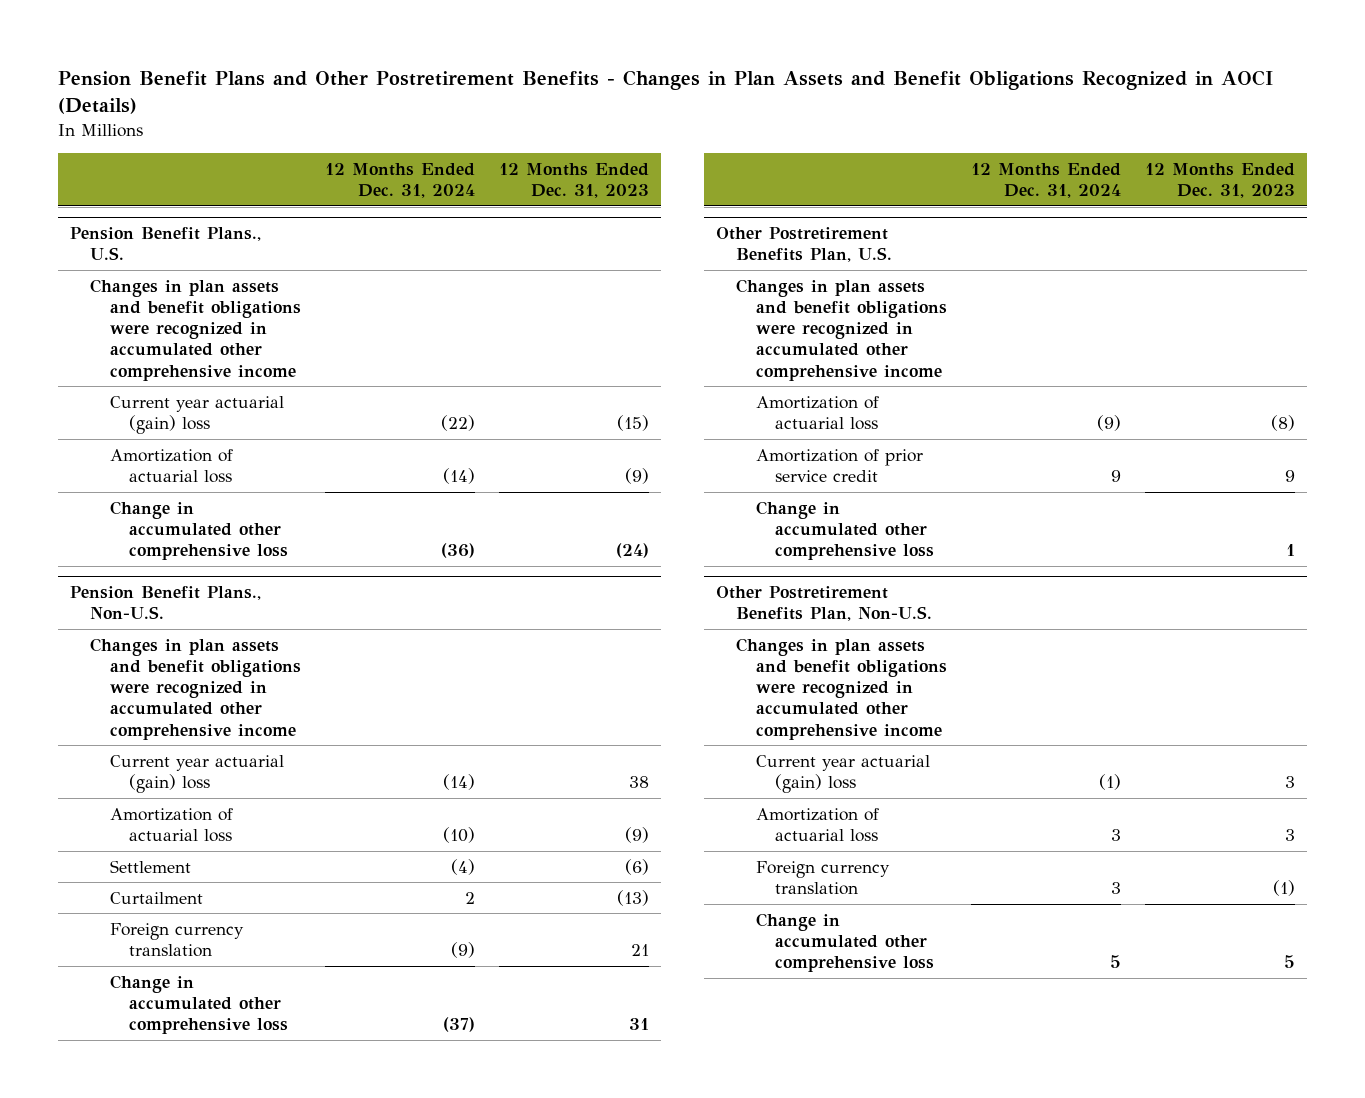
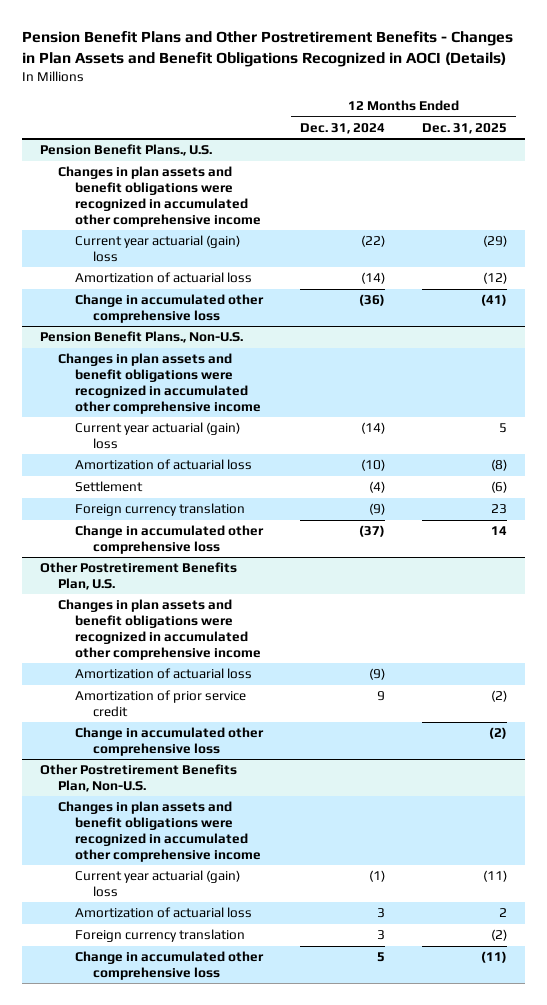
- | 12 Months Ended Dec. 31, 2024 | 12 Months Ended Dec. 31, 2023
+ | 12 Months Ended Dec. 31, 2024 | 12 Months Ended Dec. 31, 2025
@ Pension Benefit Plans., Non-U.S.
- Curtailment | 2 | (13)

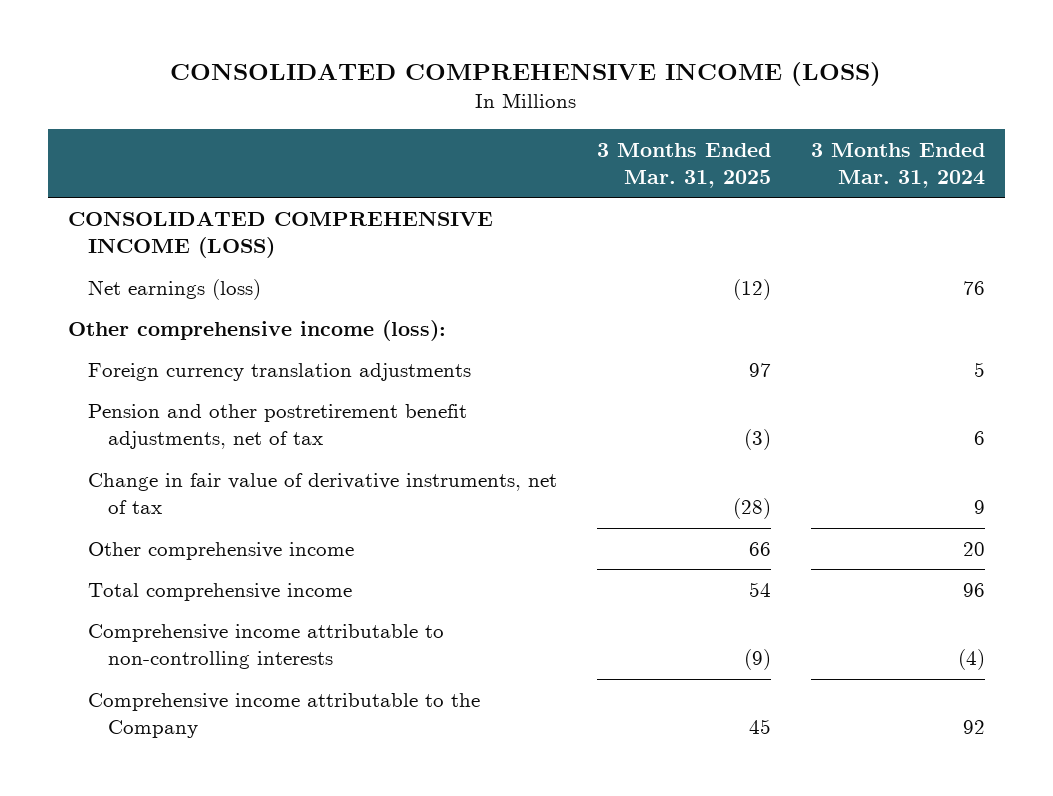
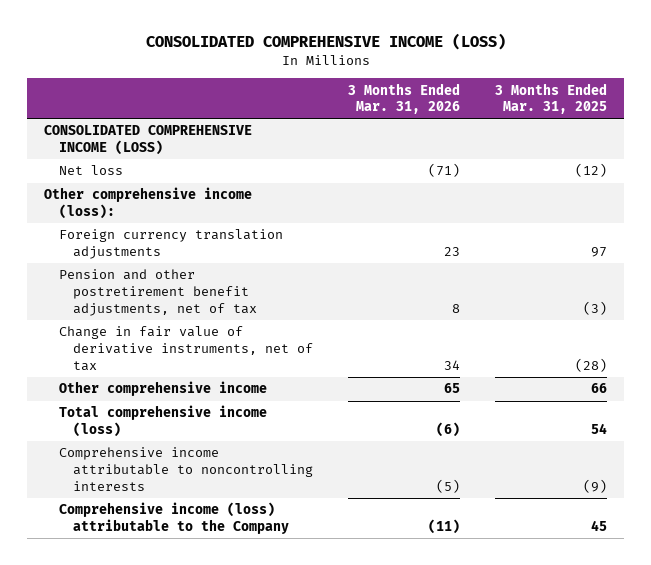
- | 3 Months Ended Mar. 31, 2025 | 3 Months Ended Mar. 31, 2024
+ | 3 Months Ended Mar. 31, 2026 | 3 Months Ended Mar. 31, 2025
- Net earnings (loss) | (12) | 76
+ Net loss | (71) | (12)
- Total comprehensive income | 54 | 96
- Comprehensive income attributable to non-controlling interests | (9) | (4)
- Comprehensive income attributable to the Company | 45 | 92
+ Total comprehensive income (loss) | (6) | 54
+ Comprehensive income attributable to noncontrolling interests | (5) | (9)
+ Comprehensive income (loss) attributable to the Company | (11) | 45

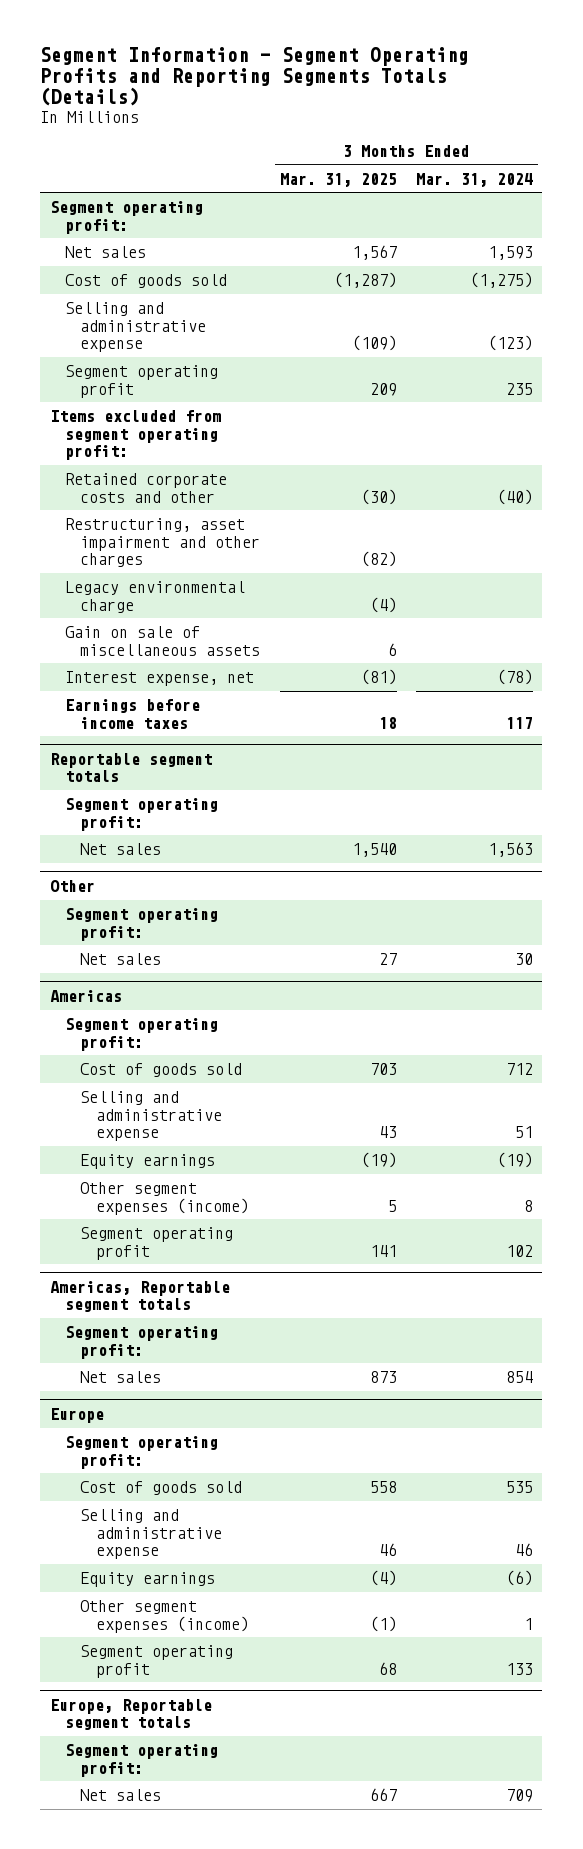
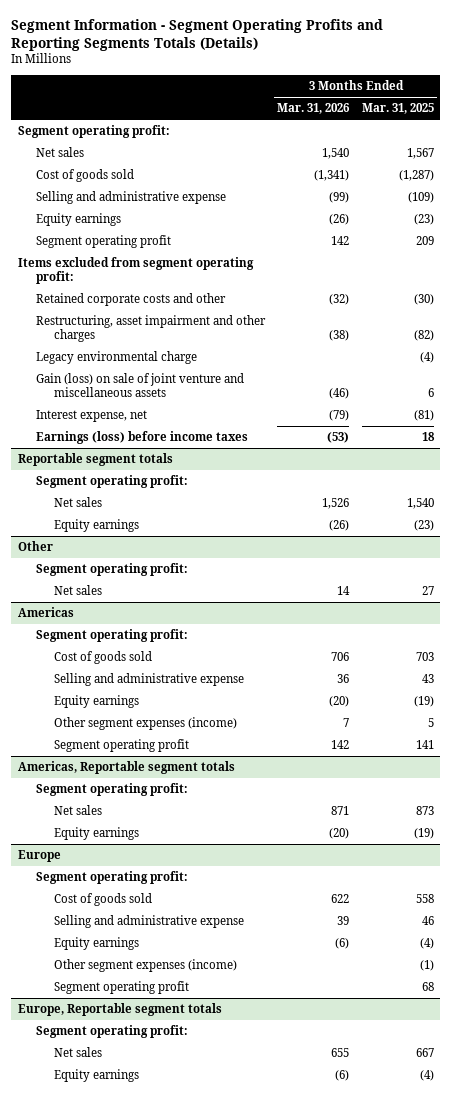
- | 3 Months Ended Mar. 31, 2025 | 3 Months Ended Mar. 31, 2024
+ | 3 Months Ended Mar. 31, 2026 | 3 Months Ended Mar. 31, 2025
+ Equity earnings | (26) | (23)
- Gain on sale of miscellaneous assets | 6 |
+ Gain (loss) on sale of joint venture and miscellaneous assets | (46) | 6
- Earnings before income taxes | 18 | 117
+ Earnings (loss) before income taxes | (53) | 18
@ Reportable segment totals
+ Equity earnings | (26) | (23)
@ Americas, Reportable segment totals
+ Equity earnings | (20) | (19)
@ Europe, Reportable segment totals
+ Equity earnings | (6) | (4)

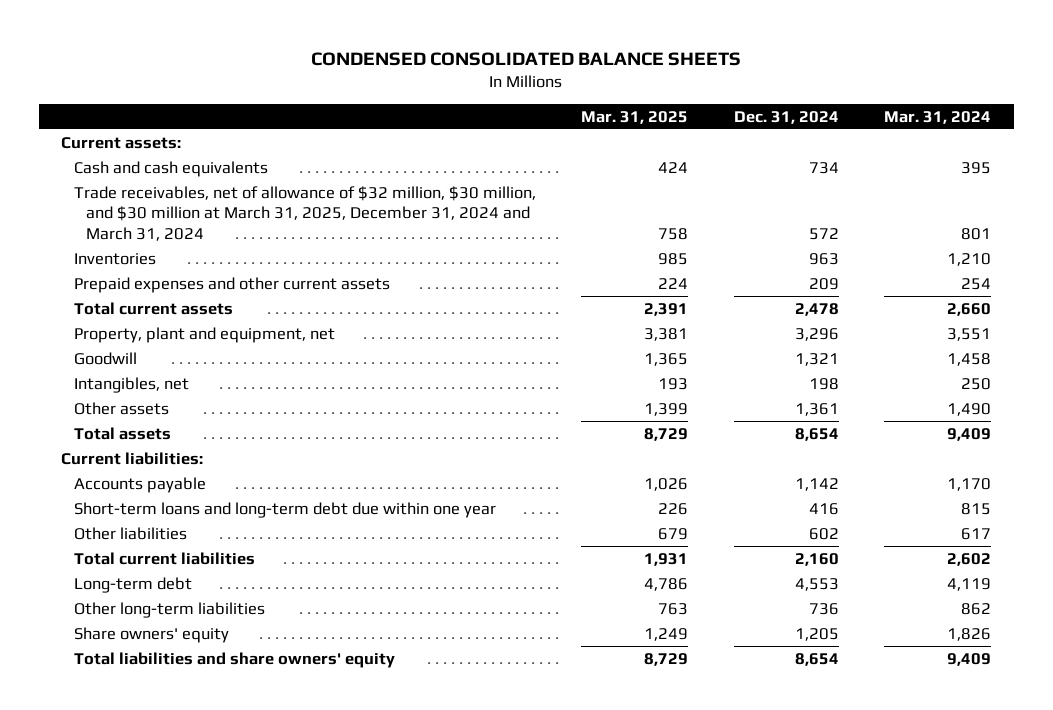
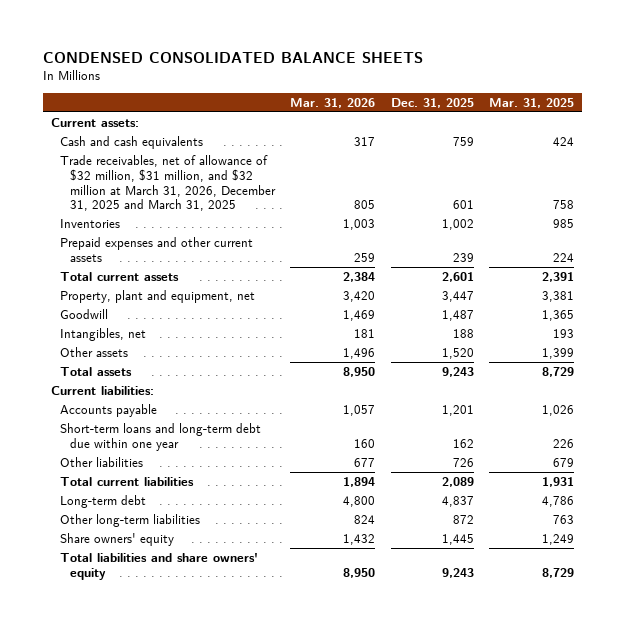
- | Mar. 31, 2025 | Dec. 31, 2024 | Mar. 31, 2024
+ | Mar. 31, 2026 | Dec. 31, 2025 | Mar. 31, 2025
- Trade receivables, net of allowance of $32 million, $30 million, and $30 million at March 31, 2025, December 31, 2024 and March 31, 2024 | 758 | 572 | 801
+ Trade receivables, net of allowance of $32 million, $31 million, and $32 million at March 31, 2026, December 31, 2025 and March 31, 2025 | 805 | 601 | 758

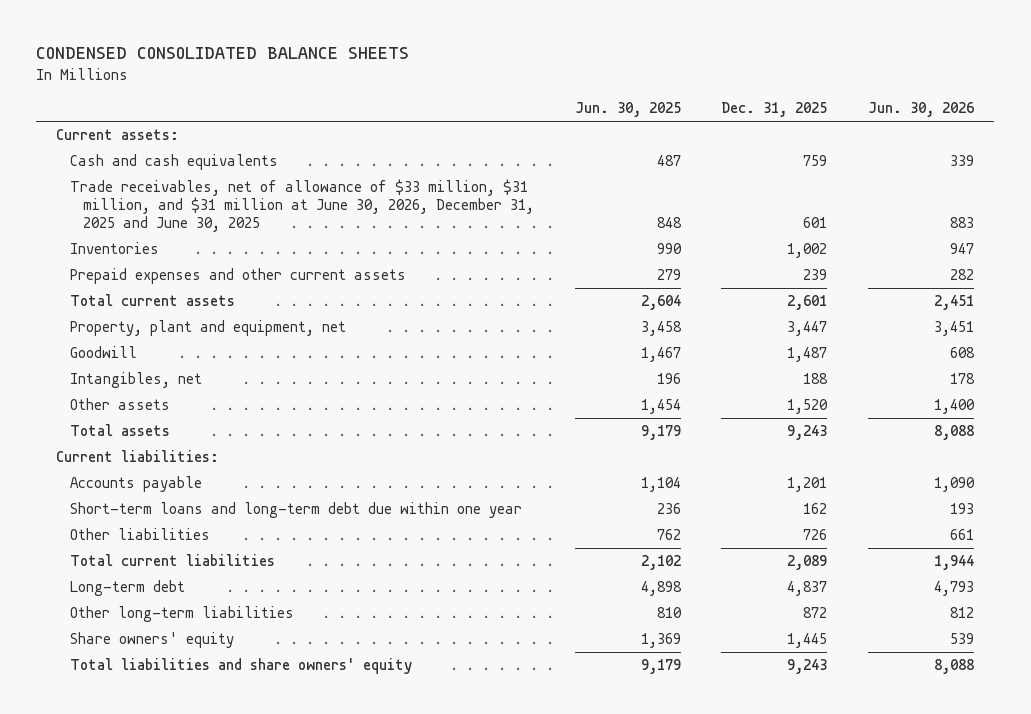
- | Mar. 31, 2026 | Dec. 31, 2025 | Mar. 31, 2025
+ | Jun. 30, 2025 | Dec. 31, 2025 | Jun. 30, 2026
- Trade receivables, net of allowance of $32 million, $31 million, and $32 million at March 31, 2026, December 31, 2025 and March 31, 2025 | 805 | 601 | 758
+ Trade receivables, net of allowance of $33 million, $31 million, and $31 million at June 30, 2026, December 31, 2025 and June 30, 2025 | 848 | 601 | 883

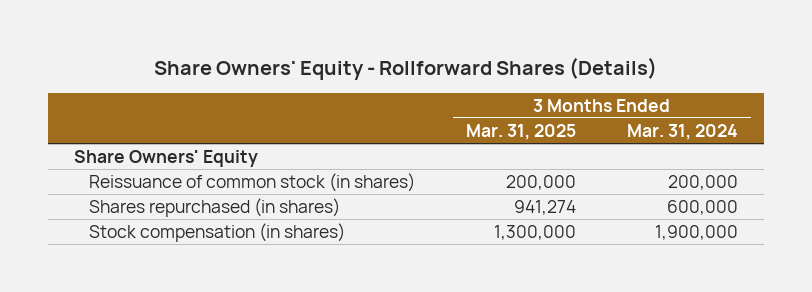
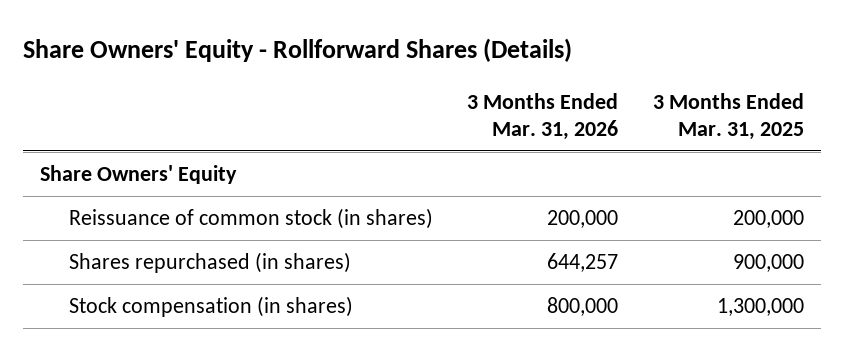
- | 3 Months Ended Mar. 31, 2025 | 3 Months Ended Mar. 31, 2024
+ | 3 Months Ended Mar. 31, 2026 | 3 Months Ended Mar. 31, 2025
- Shares repurchased (in shares) | 941,274 | 600,000
+ Shares repurchased (in shares) | 644,257 | 900,000

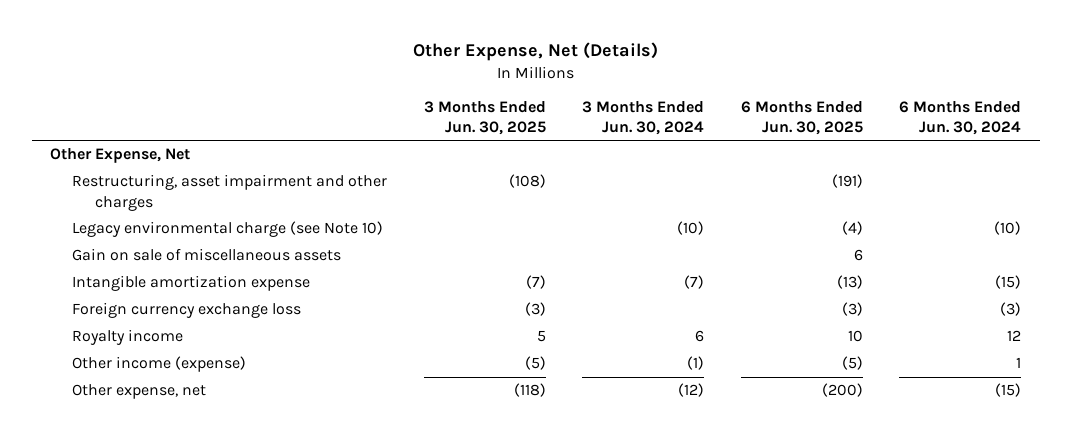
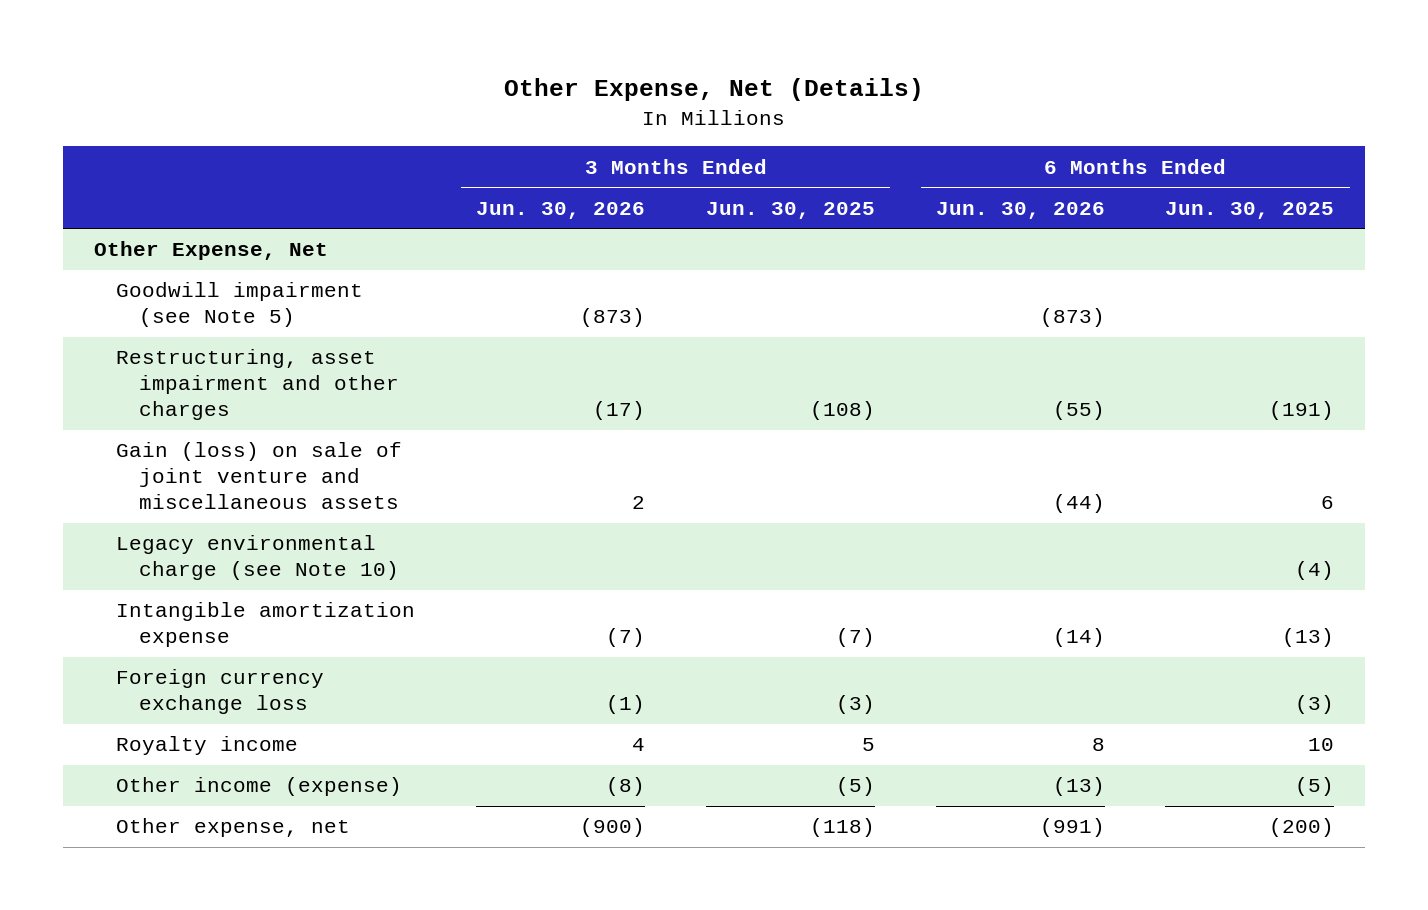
- | 3 Months Ended Jun. 30, 2025 | 3 Months Ended Jun. 30, 2024 | 6 Months Ended Jun. 30, 2025 | 6 Months Ended Jun. 30, 2024
+ | 3 Months Ended Jun. 30, 2026 | 3 Months Ended Jun. 30, 2025 | 6 Months Ended Jun. 30, 2026 | 6 Months Ended Jun. 30, 2025
+ Goodwill impairment (see Note 5) | (873) | | (873) |
+ Gain (loss) on sale of joint venture and miscellaneous assets | 2 | | (44) | 6
- Gain on sale of miscellaneous assets | | | 6 |

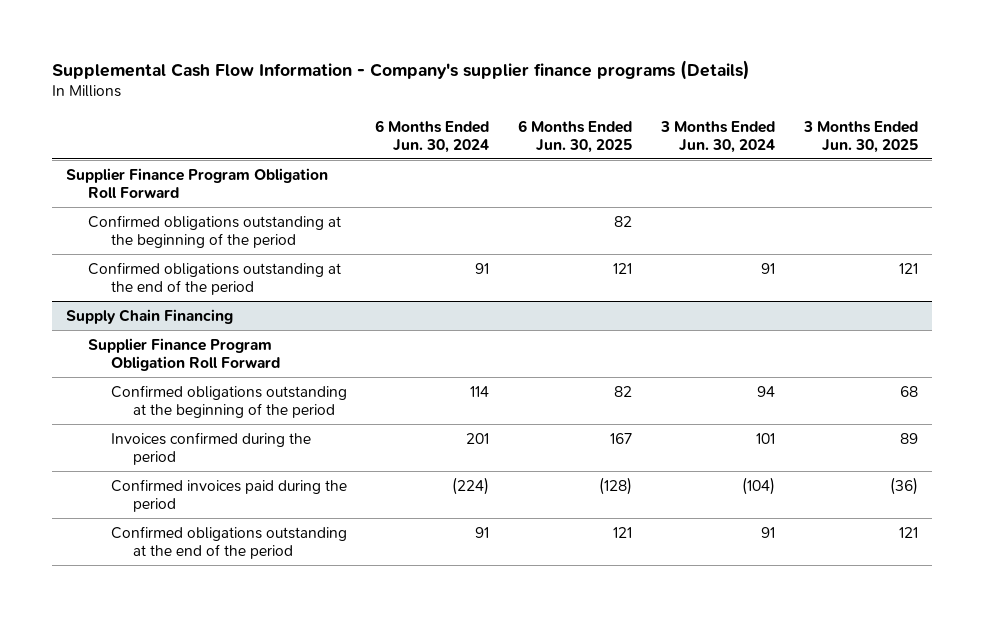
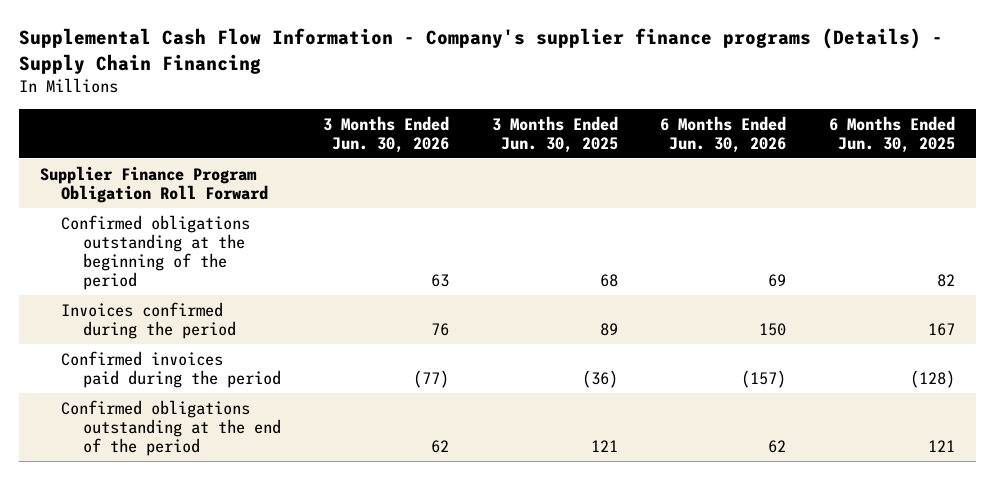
- Supplemental Cash Flow Information - Company's supplier finance programs (Details)
+ Supplemental Cash Flow Information - Company's supplier finance programs (Details) - Supply Chain Financing
- | 6 Months Ended Jun. 30, 2024 | 6 Months Ended Jun. 30, 2025 | 3 Months Ended Jun. 30, 2024 | 3 Months Ended Jun. 30, 2025
+ | 3 Months Ended Jun. 30, 2026 | 3 Months Ended Jun. 30, 2025 | 6 Months Ended Jun. 30, 2026 | 6 Months Ended Jun. 30, 2025
- Confirmed obligations outstanding at the beginning of the period | | 82 | |
- Confirmed obligations outstanding at the end of the period | 91 | 121 | 91 | 121
- Supply Chain Financing
- Supplier Finance Program Obligation Roll Forward

